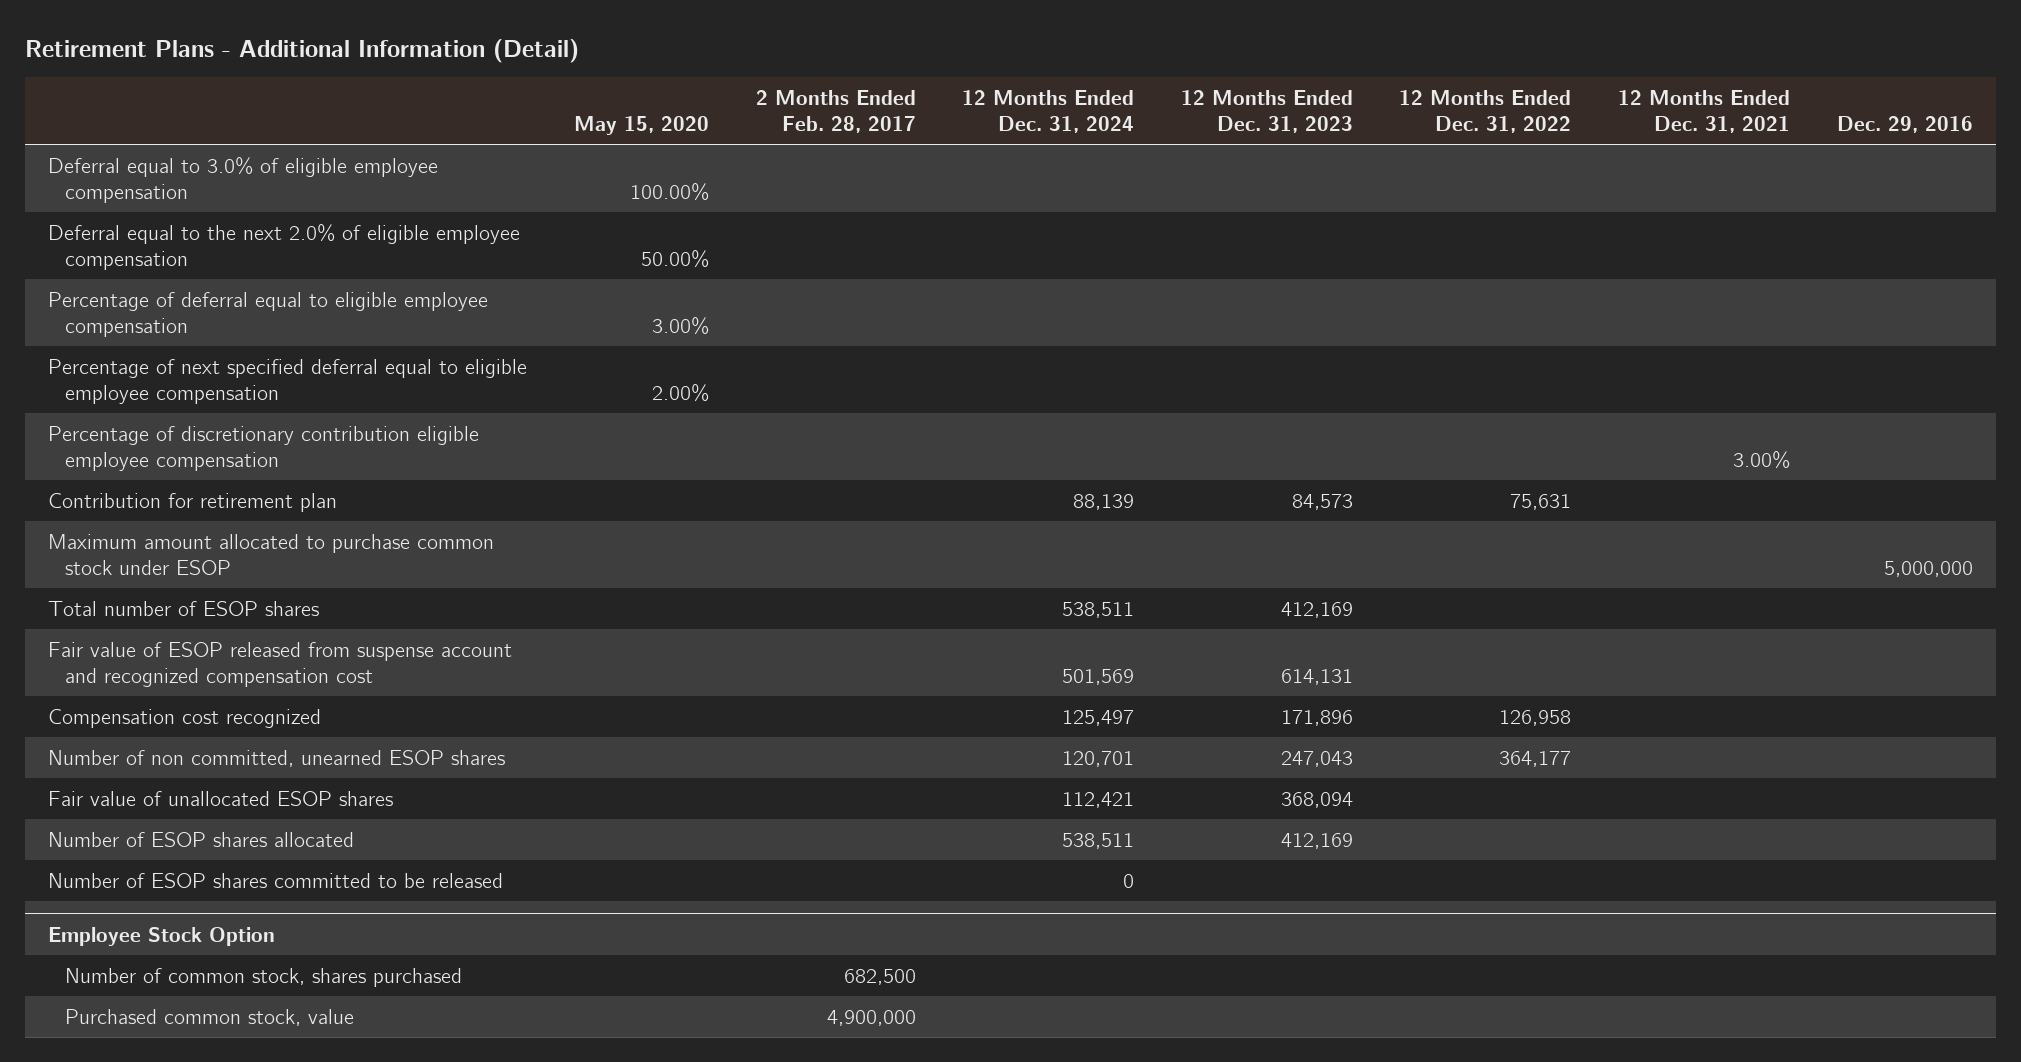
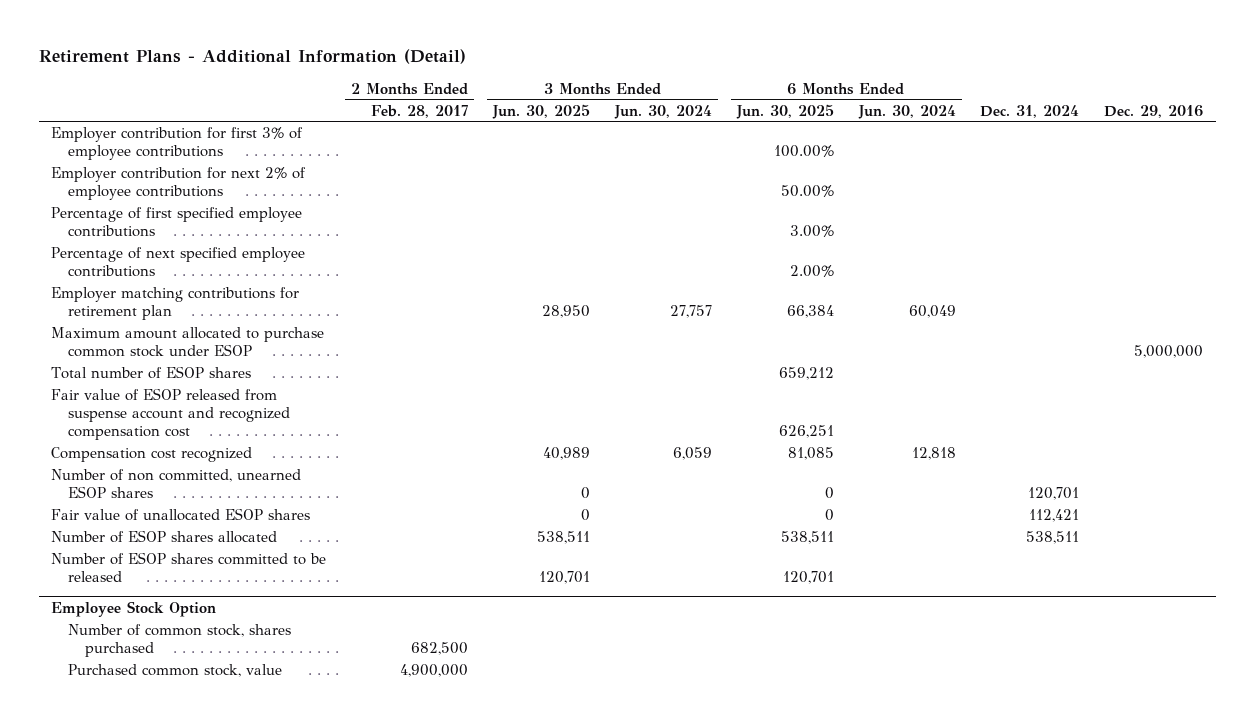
- | May 15, 2020 | 2 Months Ended Feb. 28, 2017 | 12 Months Ended Dec. 31, 2024 | 12 Months Ended Dec. 31, 2023 | 12 Months Ended Dec. 31, 2022 | 12 Months Ended Dec. 31, 2021 | Dec. 29, 2016
+ | 2 Months Ended Feb. 28, 2017 | 3 Months Ended Jun. 30, 2025 | 3 Months Ended Jun. 30, 2024 | 6 Months Ended Jun. 30, 2025 | 6 Months Ended Jun. 30, 2024 | Dec. 31, 2024 | Dec. 29, 2016
- Deferral equal to 3.0% of eligible employee compensation | 100.00% | | | | | |
- Deferral equal to the next 2.0% of eligible employee compensation | 50.00% | | | | | |
- Percentage of deferral equal to eligible employee compensation | 3.00% | | | | | |
- Percentage of next specified deferral equal to eligible employee compensation | 2.00% | | | | | |
- Percentage of discretionary contribution eligible employee compensation | | | | | | 3.00% |
- Contribution for retirement plan | | | 88,139 | 84,573 | 75,631 | |
+ Employer contribution for first 3% of employee contributions | | | | 100.00% | | |
+ Employer contribution for next 2% of employee contributions | | | | 50.00% | | |
+ Percentage of first specified employee contributions | | | | 3.00% | | |
+ Percentage of next specified employee contributions | | | | 2.00% | | |
+ Employer matching contributions for retirement plan | | 28,950 | 27,757 | 66,384 | 60,049 | |

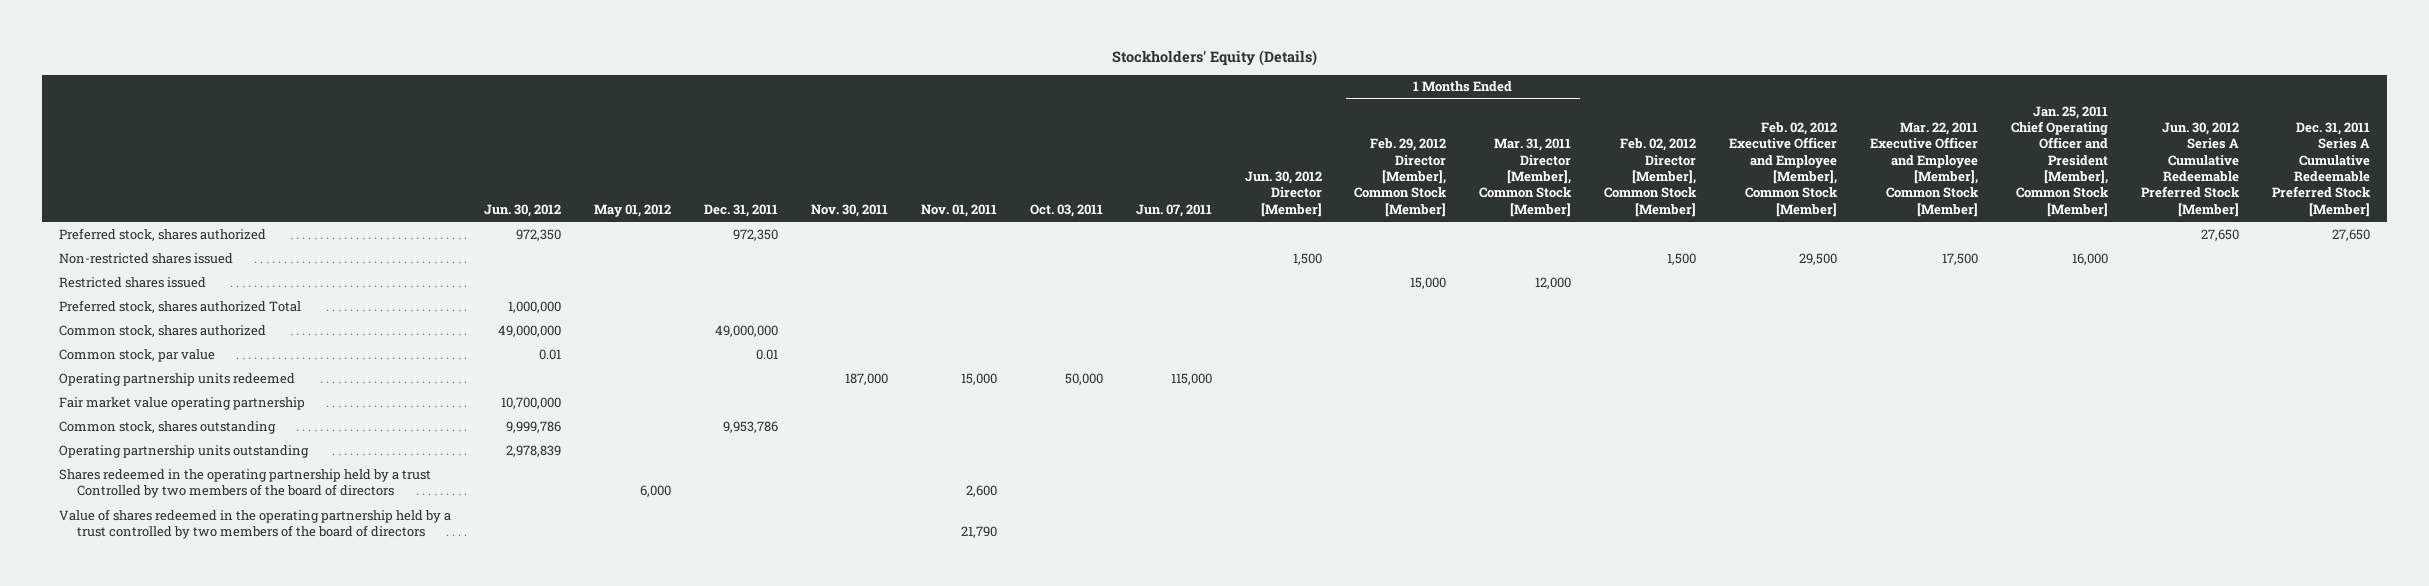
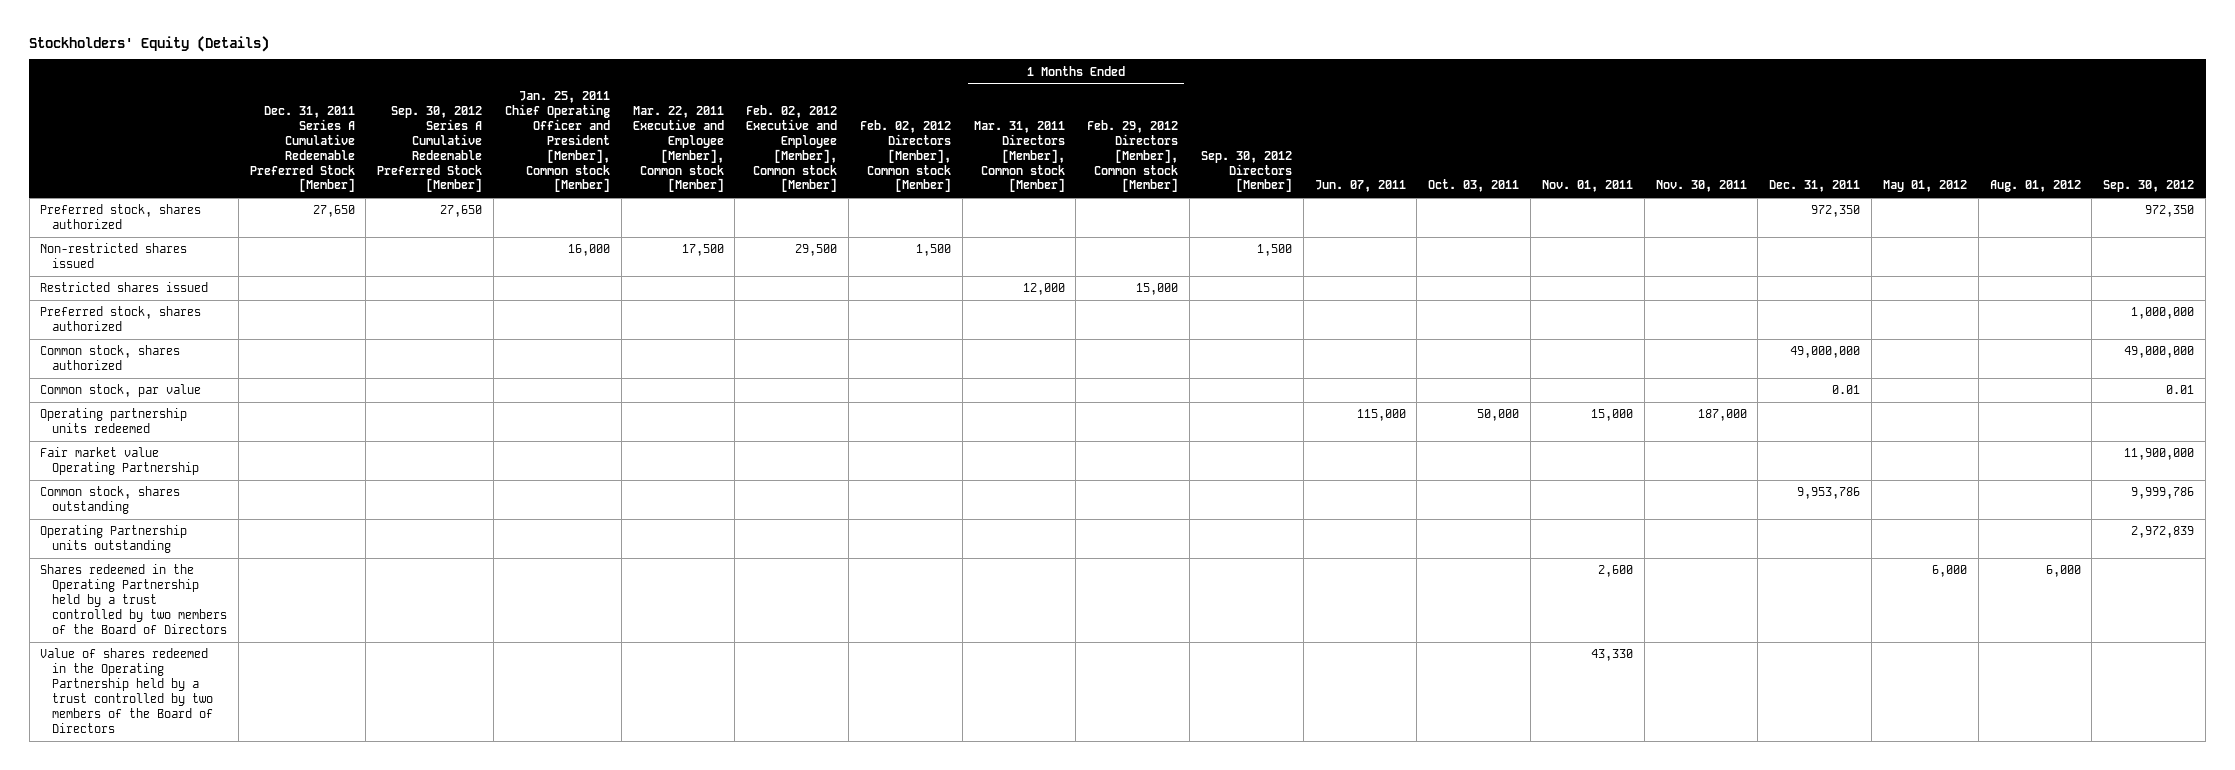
- | Jun. 30, 2012 | May 01, 2012 | Dec. 31, 2011 | Nov. 30, 2011 | Nov. 01, 2011 | Oct. 03, 2011 | Jun. 07, 2011 | Jun. 30, 2012 Director [Member] | 1 Months Ended Feb. 29, 2012 Director [Member], Common Stock [Member] | 1 Months Ended Mar. 31, 2011 Director [Member], Common Stock [Member] | Feb. 02, 2012 Director [Member], Common Stock [Member] | Feb. 02, 2012 Executive Officer and Employee [Member], Common Stock [Member] | Mar. 22, 2011 Executive Officer and Employee [Member], Common Stock [Member] | Jan. 25, 2011 Chief Operating Officer and President [Member], Common Stock [Member] | Jun. 30, 2012 Series A Cumulative Redeemable Preferred Stock [Member] | Dec. 31, 2011 Series A Cumulative Redeemable Preferred Stock [Member]
+ | Dec. 31, 2011 Series A Cumulative Redeemable Preferred Stock [Member] | Sep. 30, 2012 Series A Cumulative Redeemable Preferred Stock [Member] | Jan. 25, 2011 Chief Operating Officer and President [Member], Common stock [Member] | Mar. 22, 2011 Executive and Employee [Member], Common stock [Member] | Feb. 02, 2012 Executive and Employee [Member], Common stock [Member] | Feb. 02, 2012 Directors [Member], Common stock [Member] | 1 Months Ended Mar. 31, 2011 Directors [Member], Common stock [Member] | 1 Months Ended Feb. 29, 2012 Directors [Member], Common stock [Member] | Sep. 30, 2012 Directors [Member] | Jun. 07, 2011 | Oct. 03, 2011 | Nov. 01, 2011 | Nov. 30, 2011 | Dec. 31, 2011 | May 01, 2012 | Aug. 01, 2012 | Sep. 30, 2012
- Preferred stock, shares authorized Total | 1,000,000 | | | | | | | | | | | | | | |
+ Preferred stock, shares authorized | | | | | | | | | | | | | | | | | 1,000,000
- Fair market value operating partnership | 10,700,000 | | | | | | | | | | | | | | |
+ Fair market value Operating Partnership | | | | | | | | | | | | | | | | | 11,900,000
- Operating partnership units outstanding | 2,978,839 | | | | | | | | | | | | | | |
- Shares redeemed in the operating partnership held by a trust Controlled by two members of the board of directors | | 6,000 | | | 2,600 | | | | | | | | | | |
- Value of shares redeemed in the operating partnership held by a trust controlled by two members of the board of directors | | | | | 21,790 | | | | | | | | | | |
+ Operating Partnership units outstanding | | | | | | | | | | | | | | | | | 2,972,839
+ Shares redeemed in the Operating Partnership held by a trust controlled by two members of the Board of Directors | | | | | | | | | | | | 2,600 | | | 6,000 | 6,000 |
+ Value of shares redeemed in the Operating Partnership held by a trust controlled by two members of the Board of Directors | | | | | | | | | | | | 43,330 | | | | |

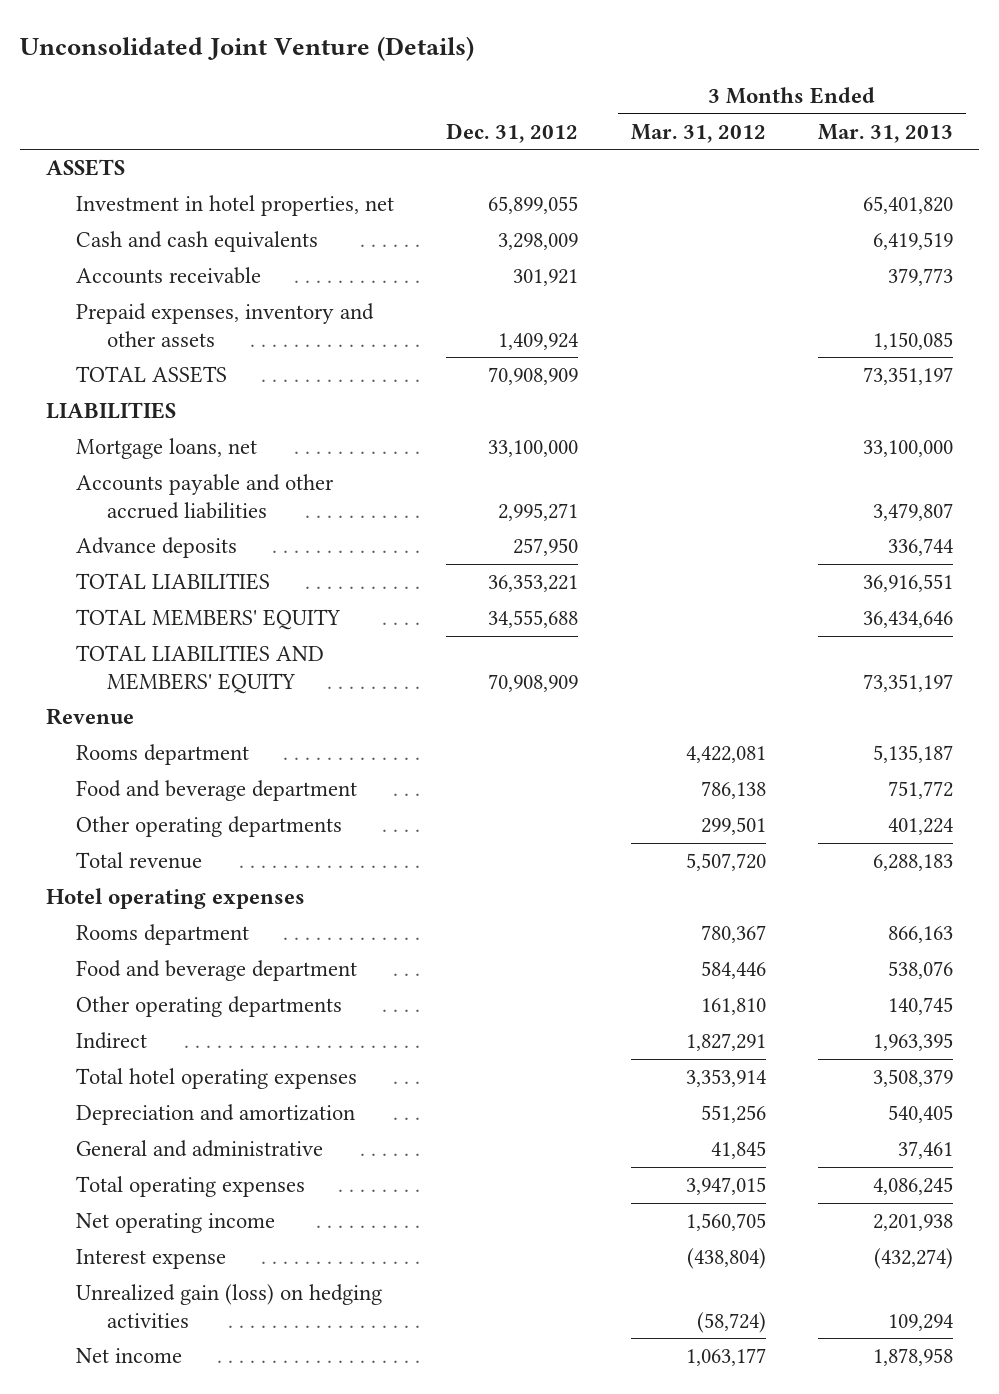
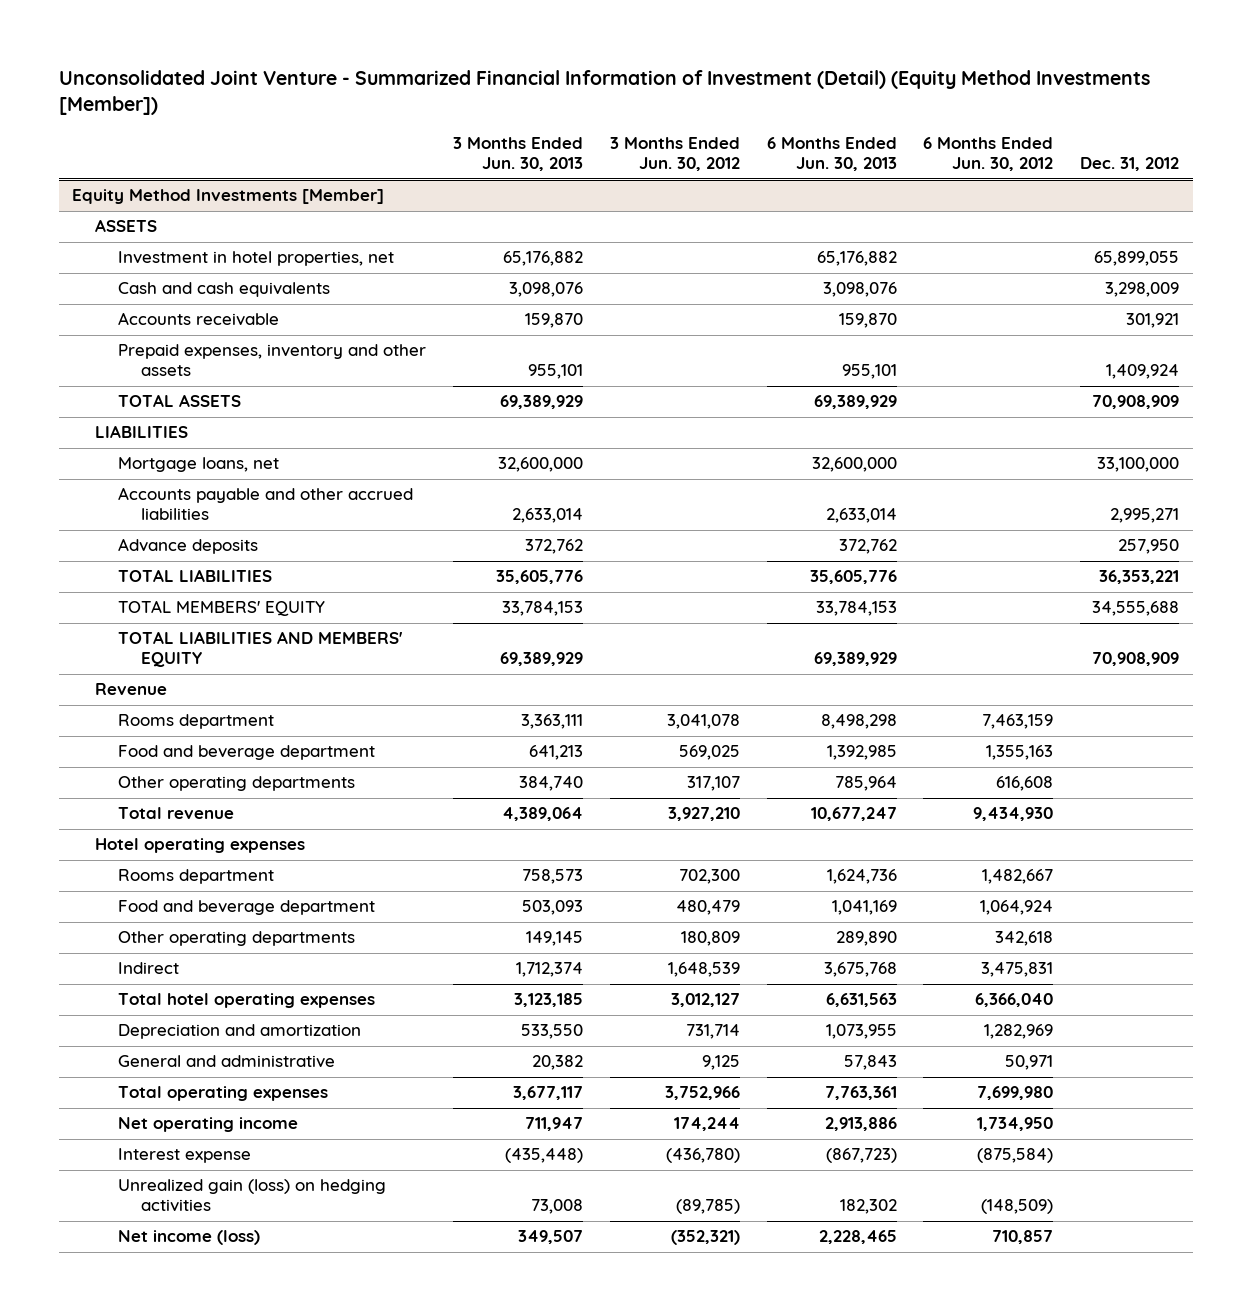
- Unconsolidated Joint Venture (Details)
+ Unconsolidated Joint Venture - Summarized Financial Information of Investment (Detail) (Equity Method Investments [Member])
- | Dec. 31, 2012 | 3 Months Ended Mar. 31, 2012 | 3 Months Ended Mar. 31, 2013
+ | 3 Months Ended Jun. 30, 2013 | 3 Months Ended Jun. 30, 2012 | 6 Months Ended Jun. 30, 2013 | 6 Months Ended Jun. 30, 2012 | Dec. 31, 2012
+ Equity Method Investments [Member]
- Net income | | 1,063,177 | 1,878,958
+ Net income (loss) | 349,507 | (352,321) | 2,228,465 | 710,857 |

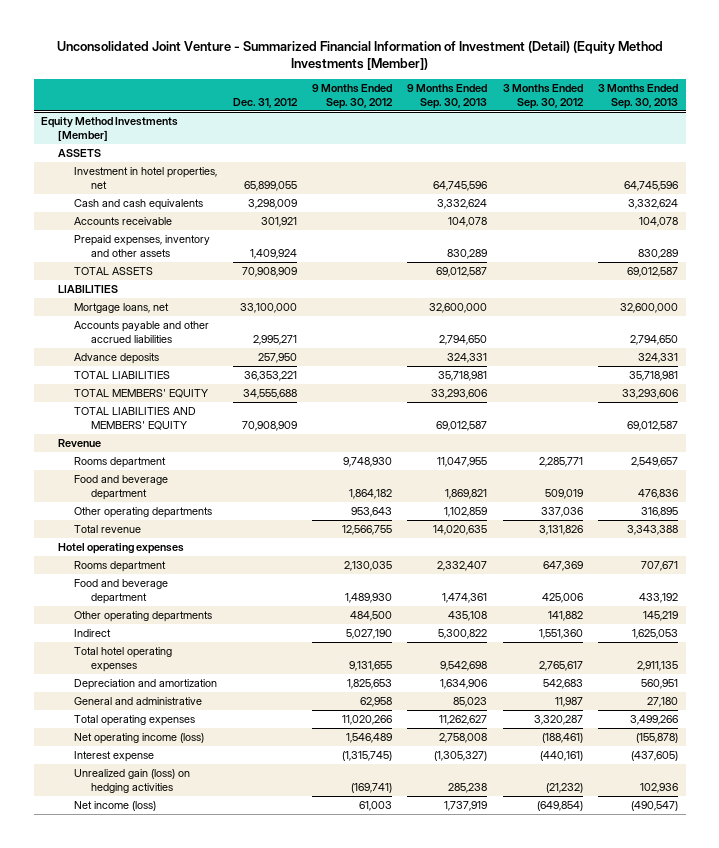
- | 3 Months Ended Jun. 30, 2013 | 3 Months Ended Jun. 30, 2012 | 6 Months Ended Jun. 30, 2013 | 6 Months Ended Jun. 30, 2012 | Dec. 31, 2012
+ | Dec. 31, 2012 | 9 Months Ended Sep. 30, 2012 | 9 Months Ended Sep. 30, 2013 | 3 Months Ended Sep. 30, 2012 | 3 Months Ended Sep. 30, 2013
@ Equity Method Investments [Member]
- Net operating income | 711,947 | 174,244 | 2,913,886 | 1,734,950 |
+ Net operating income (loss) | | 1,546,489 | 2,758,008 | (188,461) | (155,878)

